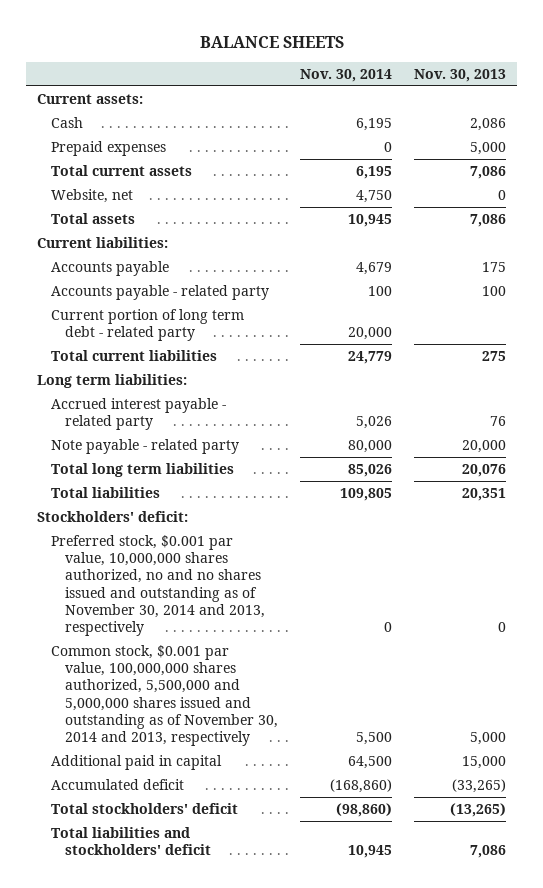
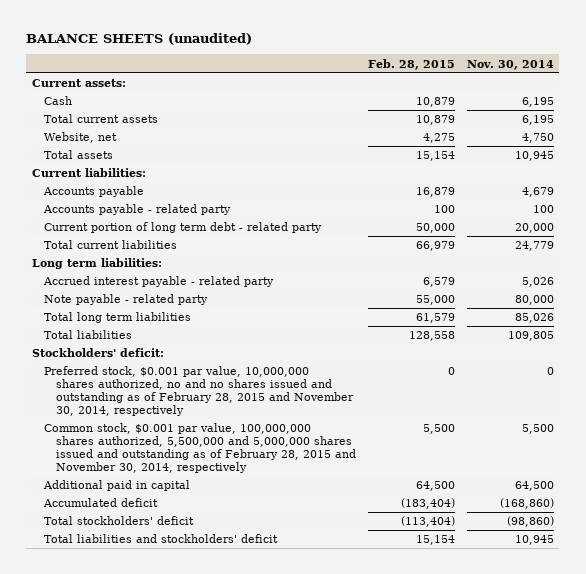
- BALANCE SHEETS
+ BALANCE SHEETS (unaudited)
- | Nov. 30, 2014 | Nov. 30, 2013
+ | Feb. 28, 2015 | Nov. 30, 2014
- Prepaid expenses | 0 | 5,000
- Preferred stock, $0.001 par value, 10,000,000 shares authorized, no and no shares issued and outstanding as of November 30, 2014 and 2013, respectively | 0 | 0
- Common stock, $0.001 par value, 100,000,000 shares authorized, 5,500,000 and 5,000,000 shares issued and outstanding as of November 30, 2014 and 2013, respectively | 5,500 | 5,000
+ Preferred stock, $0.001 par value, 10,000,000 shares authorized, no and no shares issued and outstanding as of February 28, 2015 and November 30, 2014, respectively | 0 | 0
+ Common stock, $0.001 par value, 100,000,000 shares authorized, 5,500,000 and 5,000,000 shares issued and outstanding as of February 28, 2015 and November 30, 2014, respectively | 5,500 | 5,500

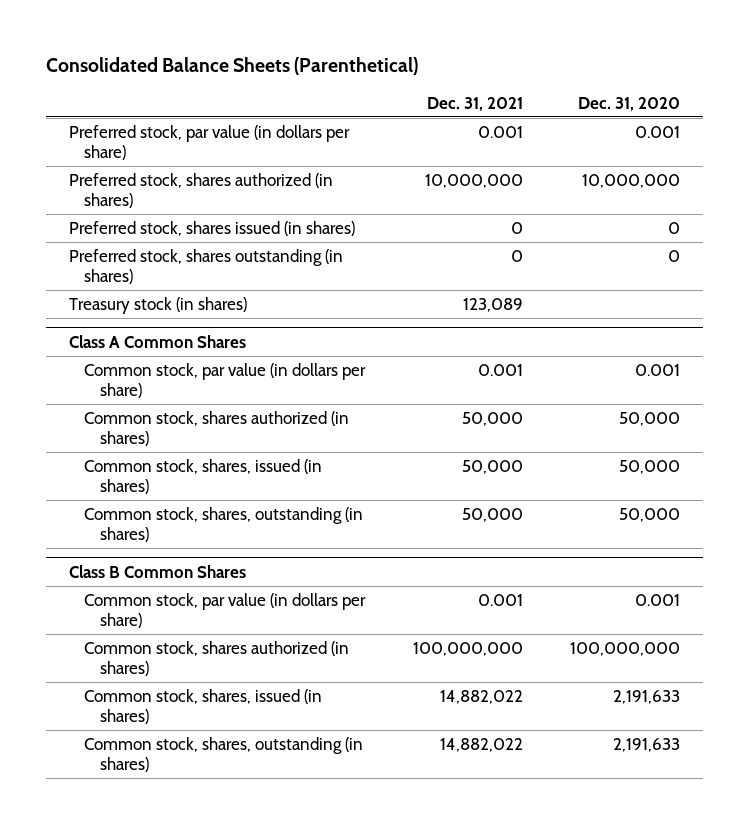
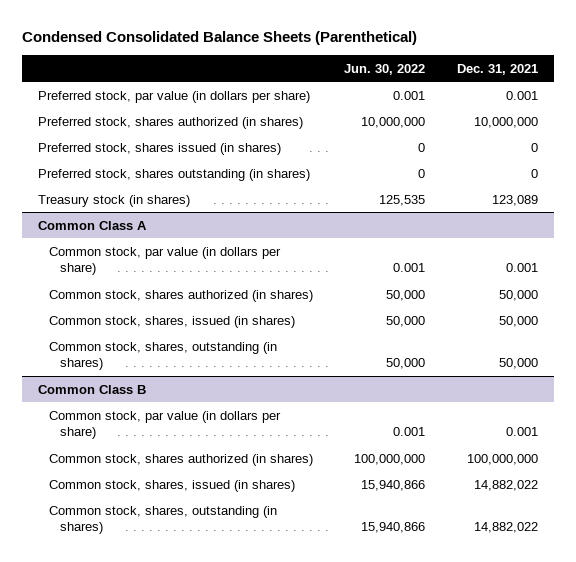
- Consolidated Balance Sheets (Parenthetical)
+ Condensed Consolidated Balance Sheets (Parenthetical)
- | Dec. 31, 2021 | Dec. 31, 2020
+ | Jun. 30, 2022 | Dec. 31, 2021
- Class A Common Shares
+ Common Class A
- Class B Common Shares
+ Common Class B

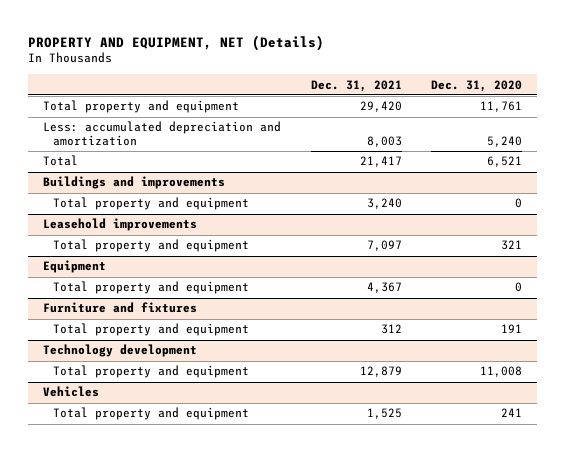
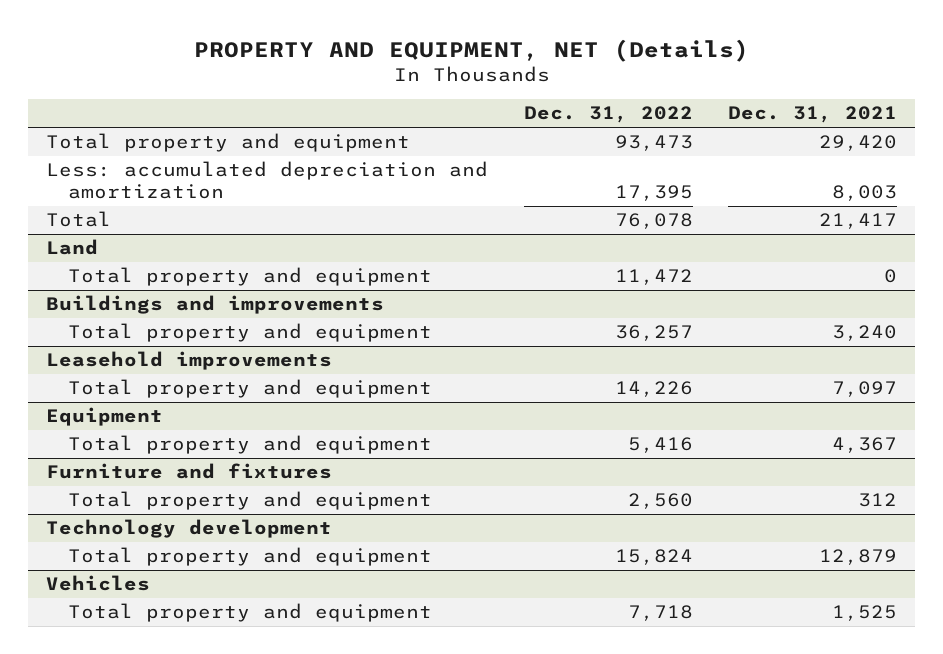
- | Dec. 31, 2021 | Dec. 31, 2020
+ | Dec. 31, 2022 | Dec. 31, 2021
+ Land
+ Total property and equipment | 11,472 | 0

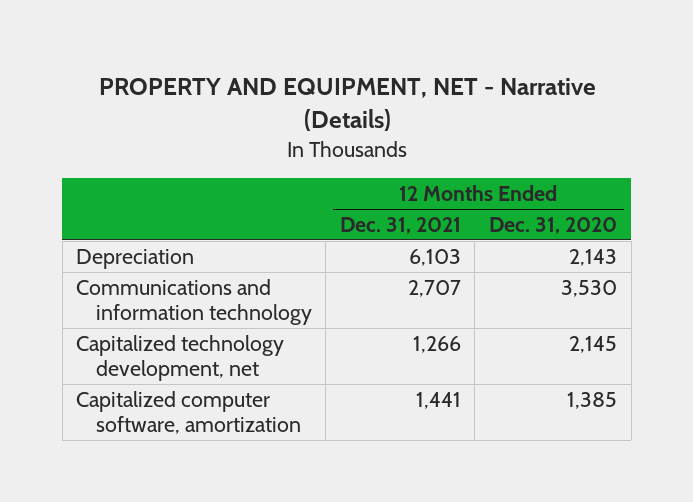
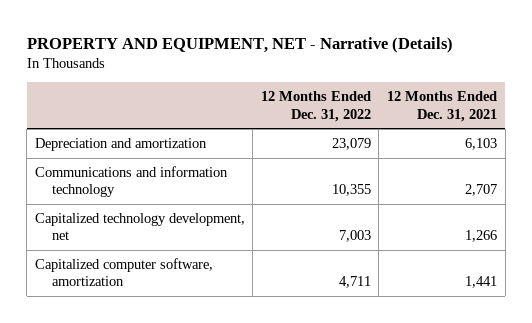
- | 12 Months Ended Dec. 31, 2021 | 12 Months Ended Dec. 31, 2020
+ | 12 Months Ended Dec. 31, 2022 | 12 Months Ended Dec. 31, 2021
- Depreciation | 6,103 | 2,143
+ Depreciation and amortization | 23,079 | 6,103

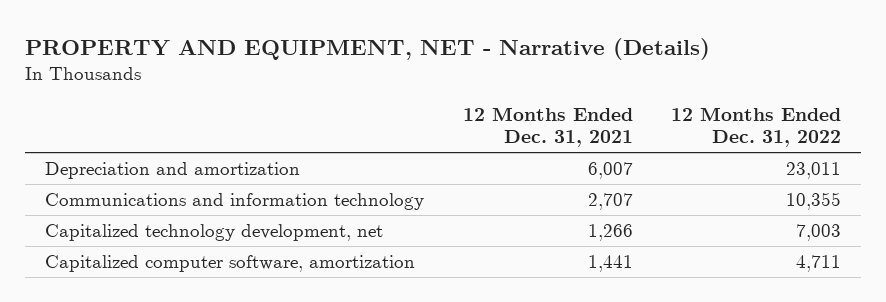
- | 12 Months Ended Dec. 31, 2022 | 12 Months Ended Dec. 31, 2021
+ | 12 Months Ended Dec. 31, 2021 | 12 Months Ended Dec. 31, 2022
- Depreciation and amortization | 23,079 | 6,103
+ Depreciation and amortization | 6,007 | 23,011

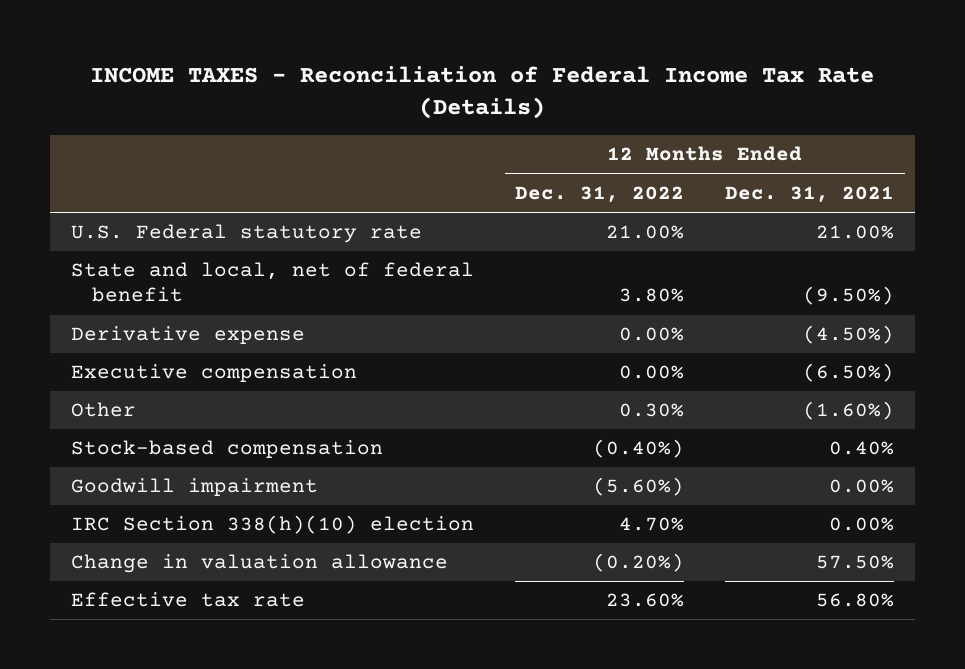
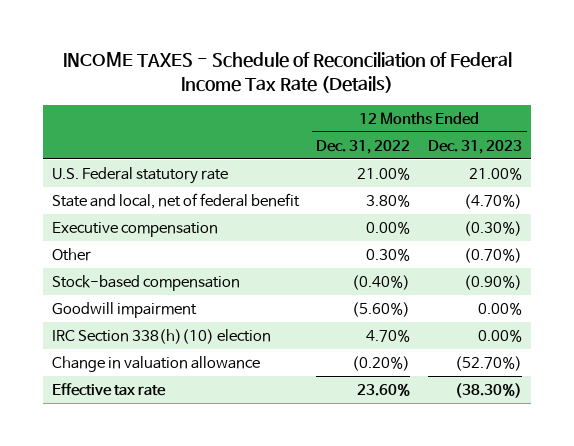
- INCOME TAXES - Reconciliation of Federal Income Tax Rate (Details)
+ INCOME TAXES - Schedule of Reconciliation of Federal Income Tax Rate (Details)
- | 12 Months Ended Dec. 31, 2022 | 12 Months Ended Dec. 31, 2021
+ | 12 Months Ended Dec. 31, 2022 | 12 Months Ended Dec. 31, 2023
- Derivative expense | 0.00% | (4.50%)

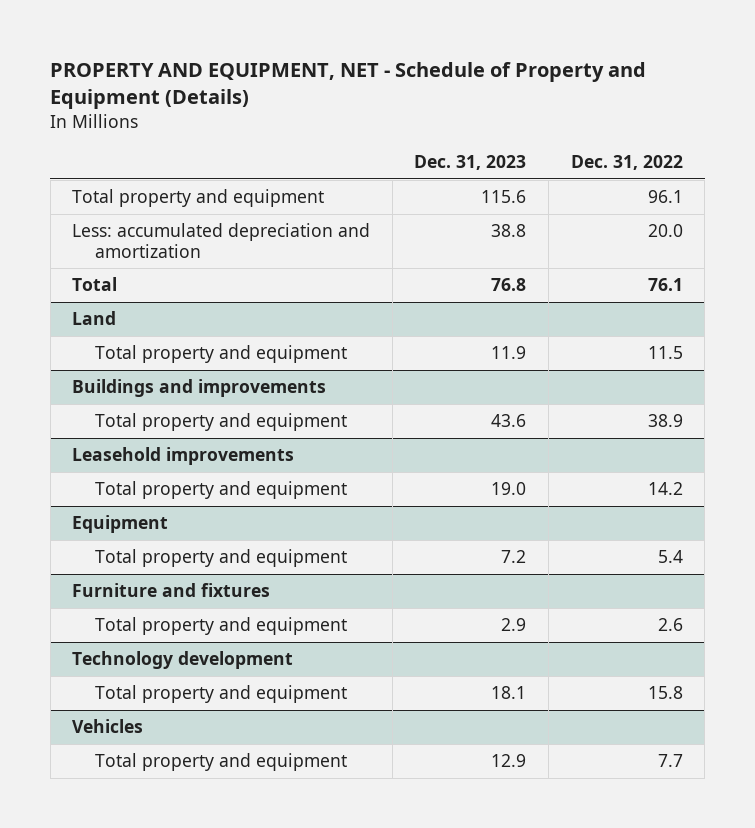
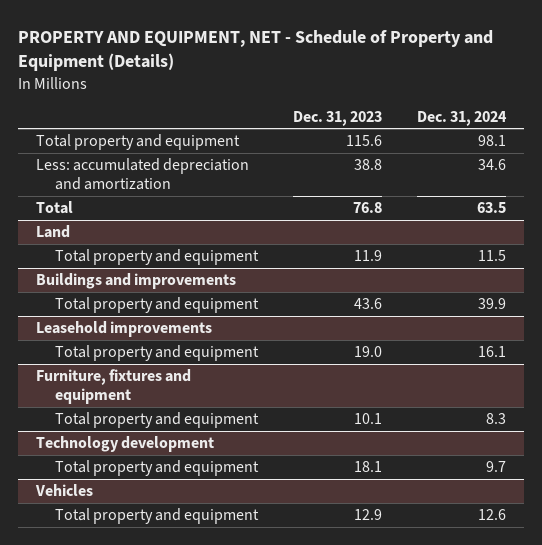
- | Dec. 31, 2023 | Dec. 31, 2022
+ | Dec. 31, 2023 | Dec. 31, 2024
- Equipment
- Total property and equipment | 7.2 | 5.4
- Furniture and fixtures
- Total property and equipment | 2.9 | 2.6
+ Furniture, fixtures and equipment
+ Total property and equipment | 10.1 | 8.3

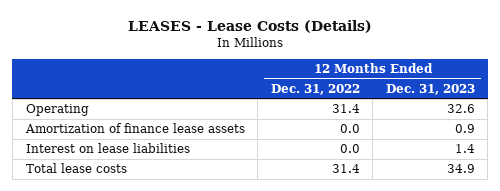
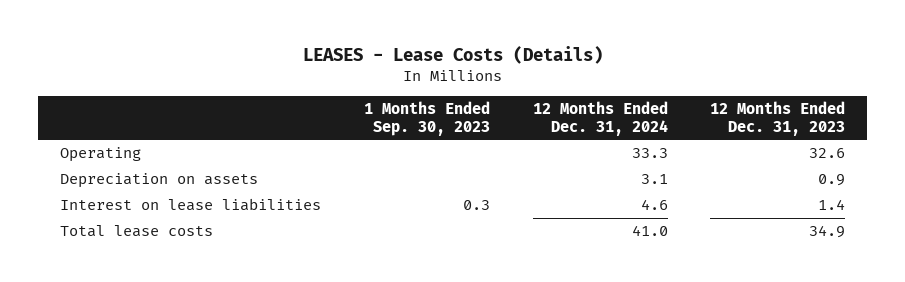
- | 12 Months Ended Dec. 31, 2022 | 12 Months Ended Dec. 31, 2023
+ | 1 Months Ended Sep. 30, 2023 | 12 Months Ended Dec. 31, 2024 | 12 Months Ended Dec. 31, 2023
- Amortization of finance lease assets | 0.0 | 0.9
+ Depreciation on assets | | 3.1 | 0.9

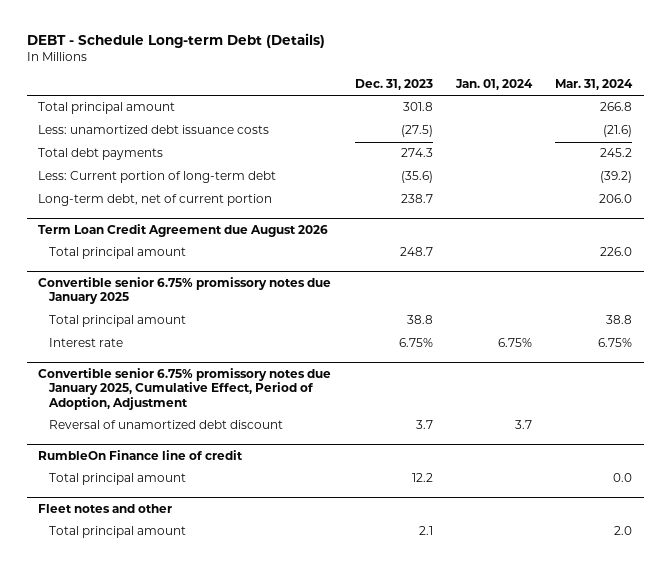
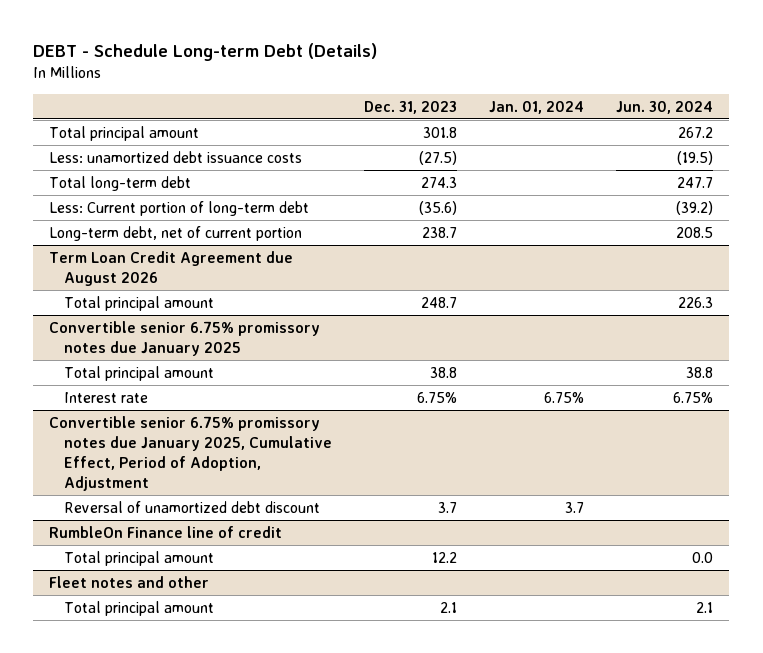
- | Dec. 31, 2023 | Jan. 01, 2024 | Mar. 31, 2024
+ | Dec. 31, 2023 | Jan. 01, 2024 | Jun. 30, 2024
- Total debt payments | 274.3 | | 245.2
+ Total long-term debt | 274.3 | | 247.7

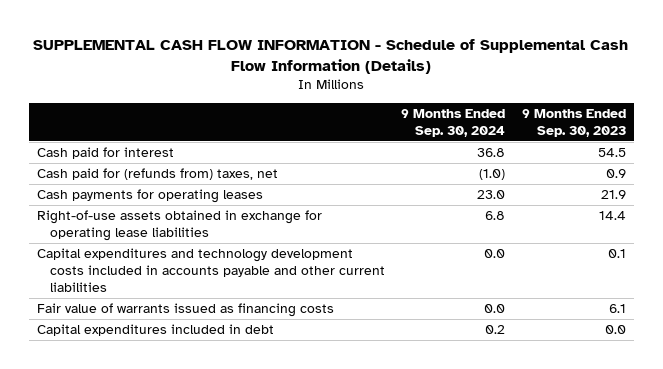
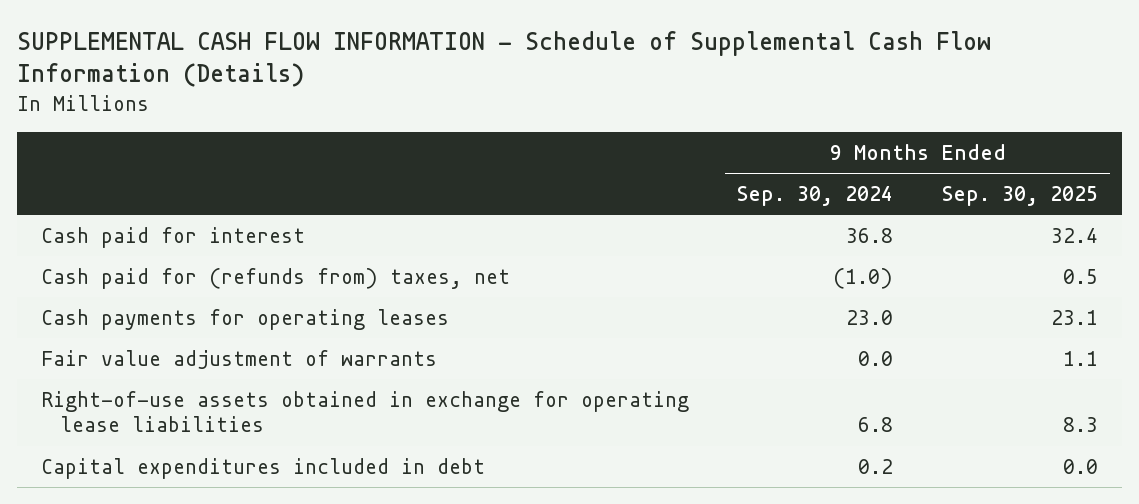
- | 9 Months Ended Sep. 30, 2024 | 9 Months Ended Sep. 30, 2023
+ | 9 Months Ended Sep. 30, 2024 | 9 Months Ended Sep. 30, 2025
+ Fair value adjustment of warrants | 0.0 | 1.1
- Capital expenditures and technology development costs included in accounts payable and other current liabilities | 0.0 | 0.1
- Fair value of warrants issued as financing costs | 0.0 | 6.1

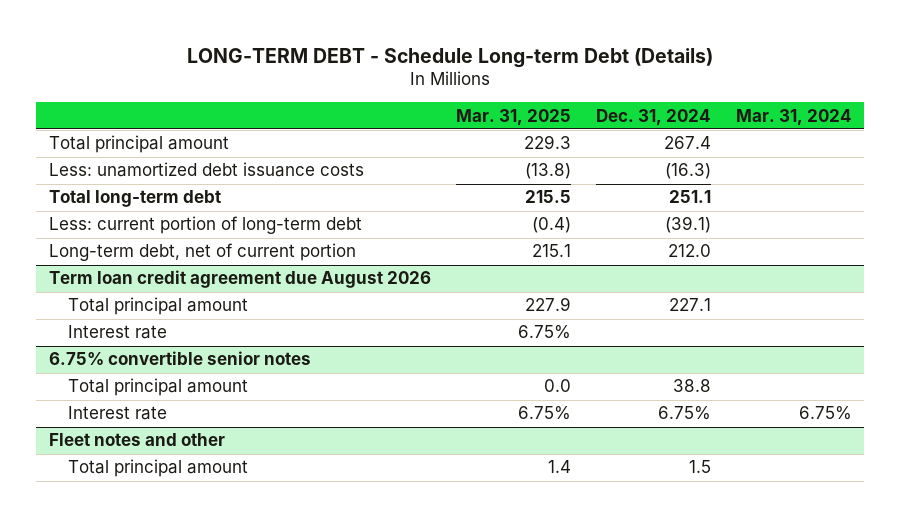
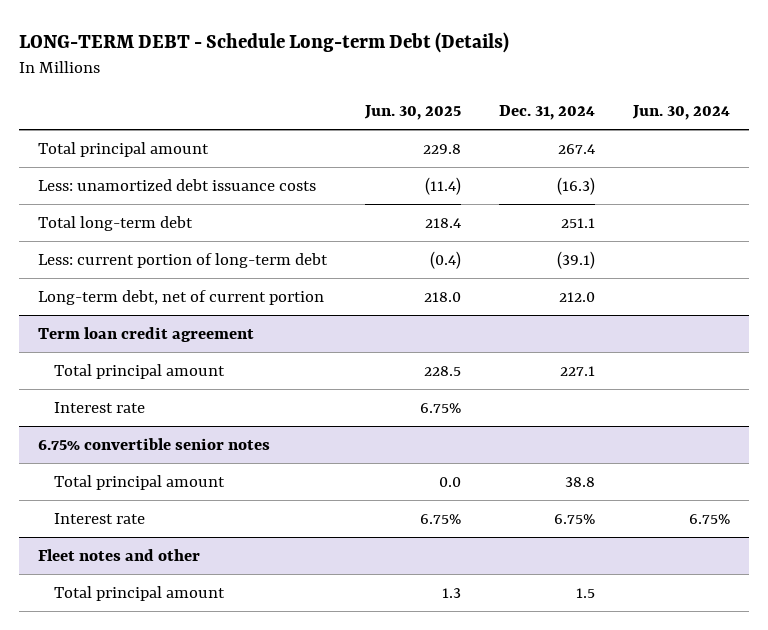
- | Mar. 31, 2025 | Dec. 31, 2024 | Mar. 31, 2024
+ | Jun. 30, 2025 | Dec. 31, 2024 | Jun. 30, 2024
- Term loan credit agreement due August 2026
+ Term loan credit agreement

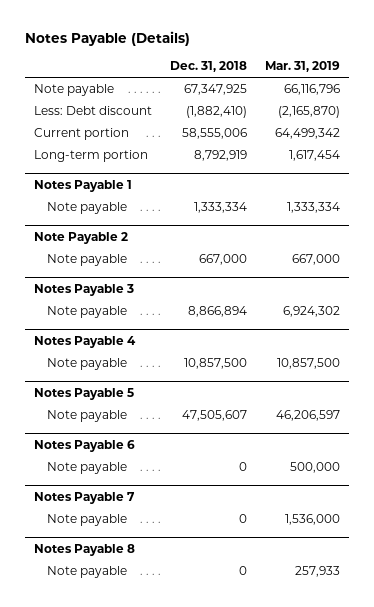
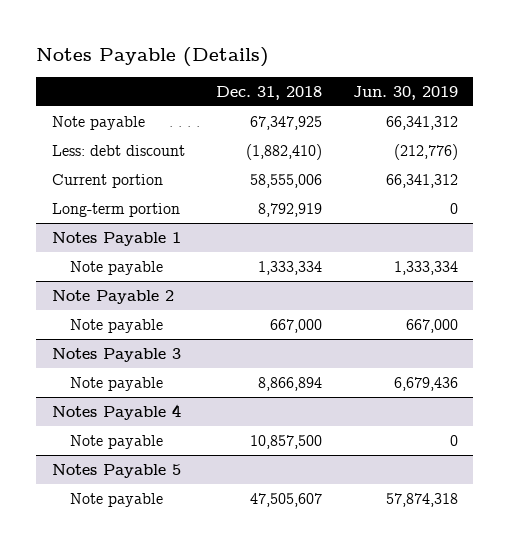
- | Dec. 31, 2018 | Mar. 31, 2019
+ | Dec. 31, 2018 | Jun. 30, 2019
- Less: Debt discount | (1,882,410) | (2,165,870)
+ Less: debt discount | (1,882,410) | (212,776)
- Notes Payable 6
- Note payable | 0 | 500,000
- Notes Payable 7
- Note payable | 0 | 1,536,000
- Notes Payable 8
- Note payable | 0 | 257,933

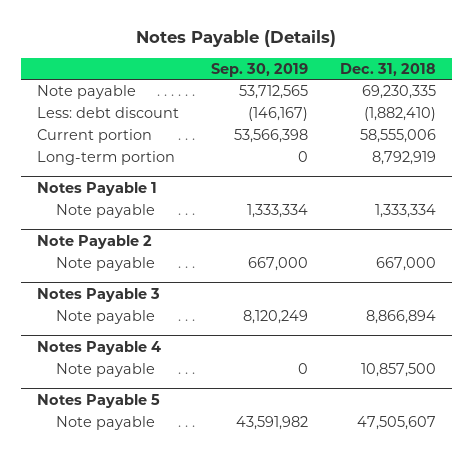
- | Dec. 31, 2018 | Jun. 30, 2019
+ | Sep. 30, 2019 | Dec. 31, 2018
- Note payable | 67,347,925 | 66,341,312
+ Note payable | 53,712,565 | 69,230,335

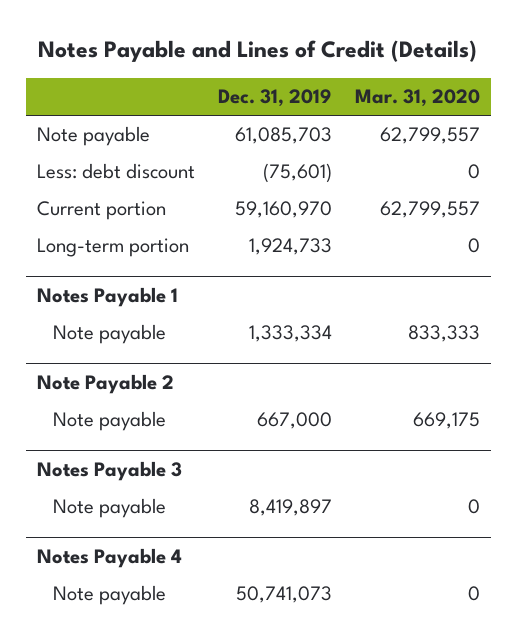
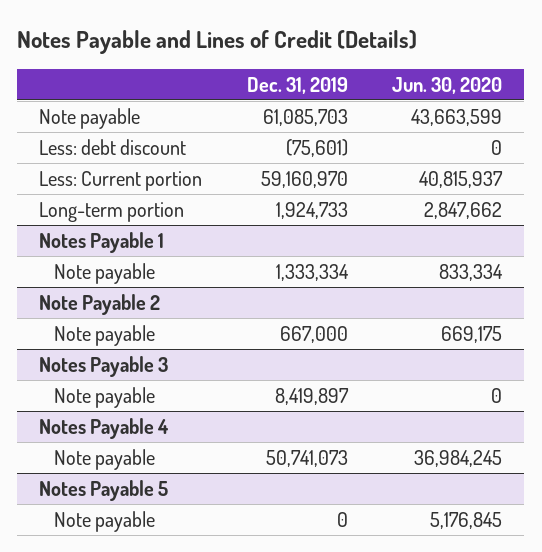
- | Dec. 31, 2019 | Mar. 31, 2020
+ | Dec. 31, 2019 | Jun. 30, 2020
- Current portion | 59,160,970 | 62,799,557
+ Less: Current portion | 59,160,970 | 40,815,937
+ Notes Payable 5
+ Note payable | 0 | 5,176,845

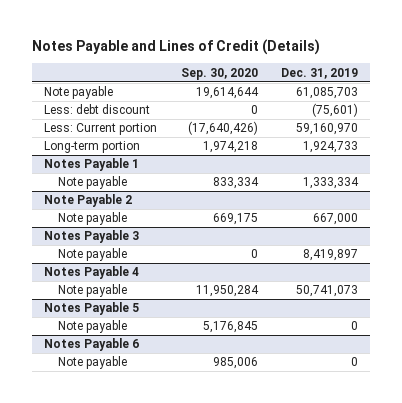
- | Dec. 31, 2019 | Jun. 30, 2020
+ | Sep. 30, 2020 | Dec. 31, 2019
+ Notes Payable 6
+ Note payable | 985,006 | 0

